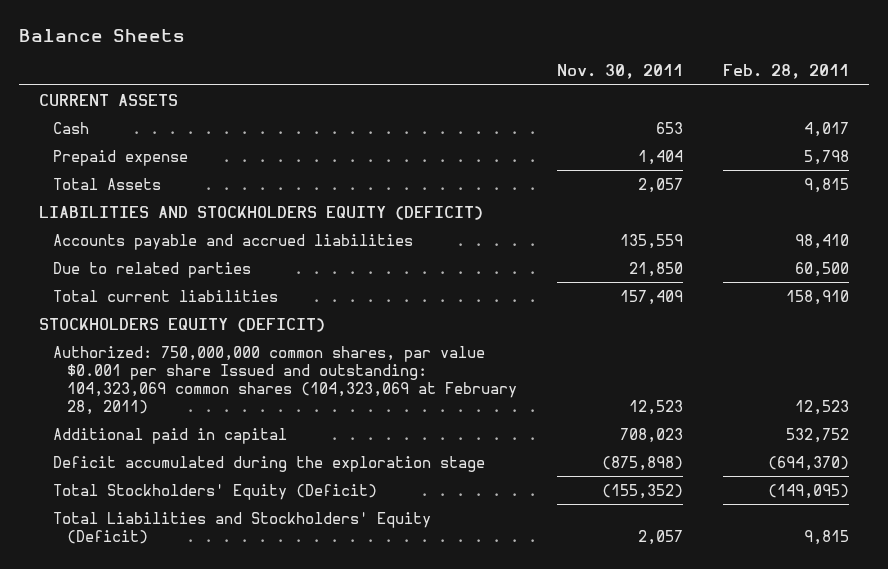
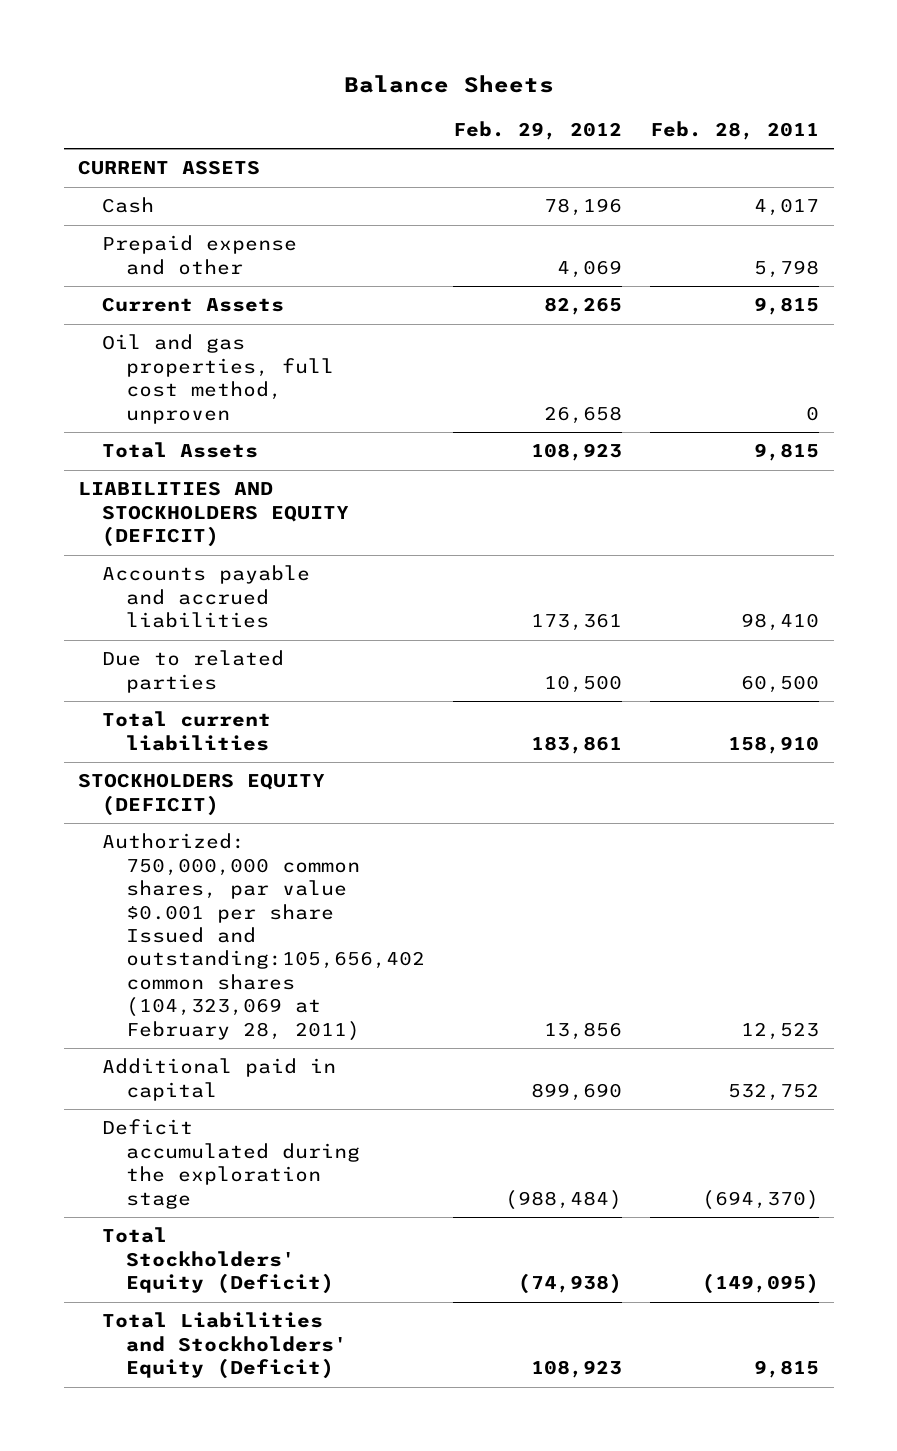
- | Nov. 30, 2011 | Feb. 28, 2011
+ | Feb. 29, 2012 | Feb. 28, 2011
- Prepaid expense | 1,404 | 5,798
+ Prepaid expense and other | 4,069 | 5,798
+ Current Assets | 82,265 | 9,815
+ Oil and gas properties, full cost method, unproven | 26,658 | 0
- Authorized: 750,000,000 common shares, par value $0.001 per share Issued and outstanding: 104,323,069 common shares (104,323,069 at February 28, 2011) | 12,523 | 12,523
+ Authorized: 750,000,000 common shares, par value $0.001 per share Issued and outstanding:105,656,402 common shares (104,323,069 at February 28, 2011) | 13,856 | 12,523

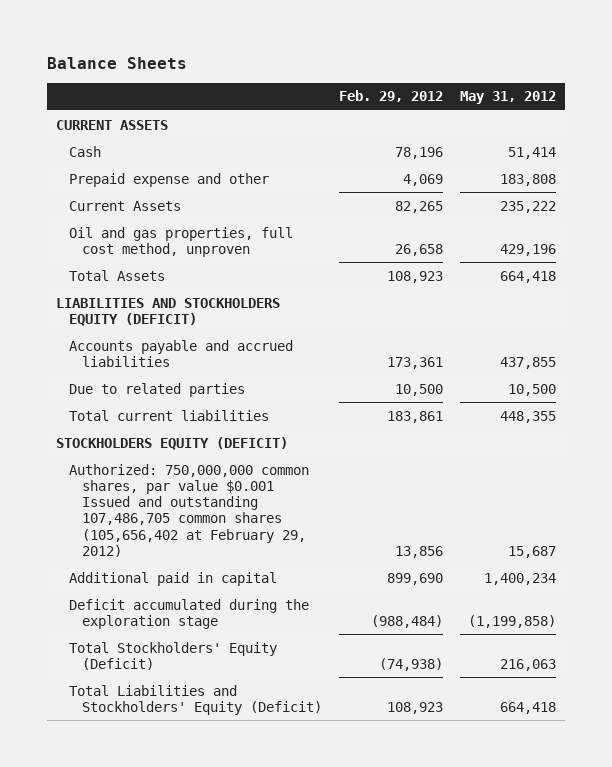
- | Feb. 29, 2012 | Feb. 28, 2011
+ | Feb. 29, 2012 | May 31, 2012
- Authorized: 750,000,000 common shares, par value $0.001 per share Issued and outstanding:105,656,402 common shares (104,323,069 at February 28, 2011) | 13,856 | 12,523
+ Authorized: 750,000,000 common shares, par value $0.001 Issued and outstanding 107,486,705 common shares (105,656,402 at February 29, 2012) | 13,856 | 15,687

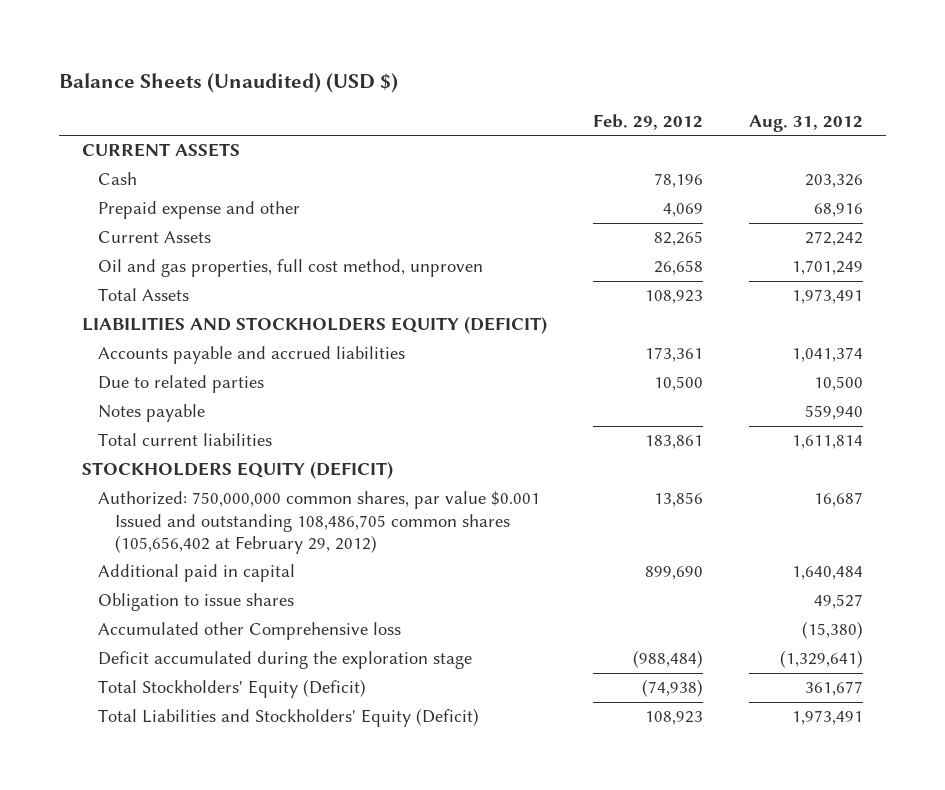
- Balance Sheets
+ Balance Sheets (Unaudited) (USD $)
- | Feb. 29, 2012 | May 31, 2012
+ | Feb. 29, 2012 | Aug. 31, 2012
+ Notes payable | | 559,940
- Authorized: 750,000,000 common shares, par value $0.001 Issued and outstanding 107,486,705 common shares (105,656,402 at February 29, 2012) | 13,856 | 15,687
+ Authorized: 750,000,000 common shares, par value $0.001 Issued and outstanding 108,486,705 common shares (105,656,402 at February 29, 2012) | 13,856 | 16,687
+ Obligation to issue shares | | 49,527
+ Accumulated other Comprehensive loss | | (15,380)

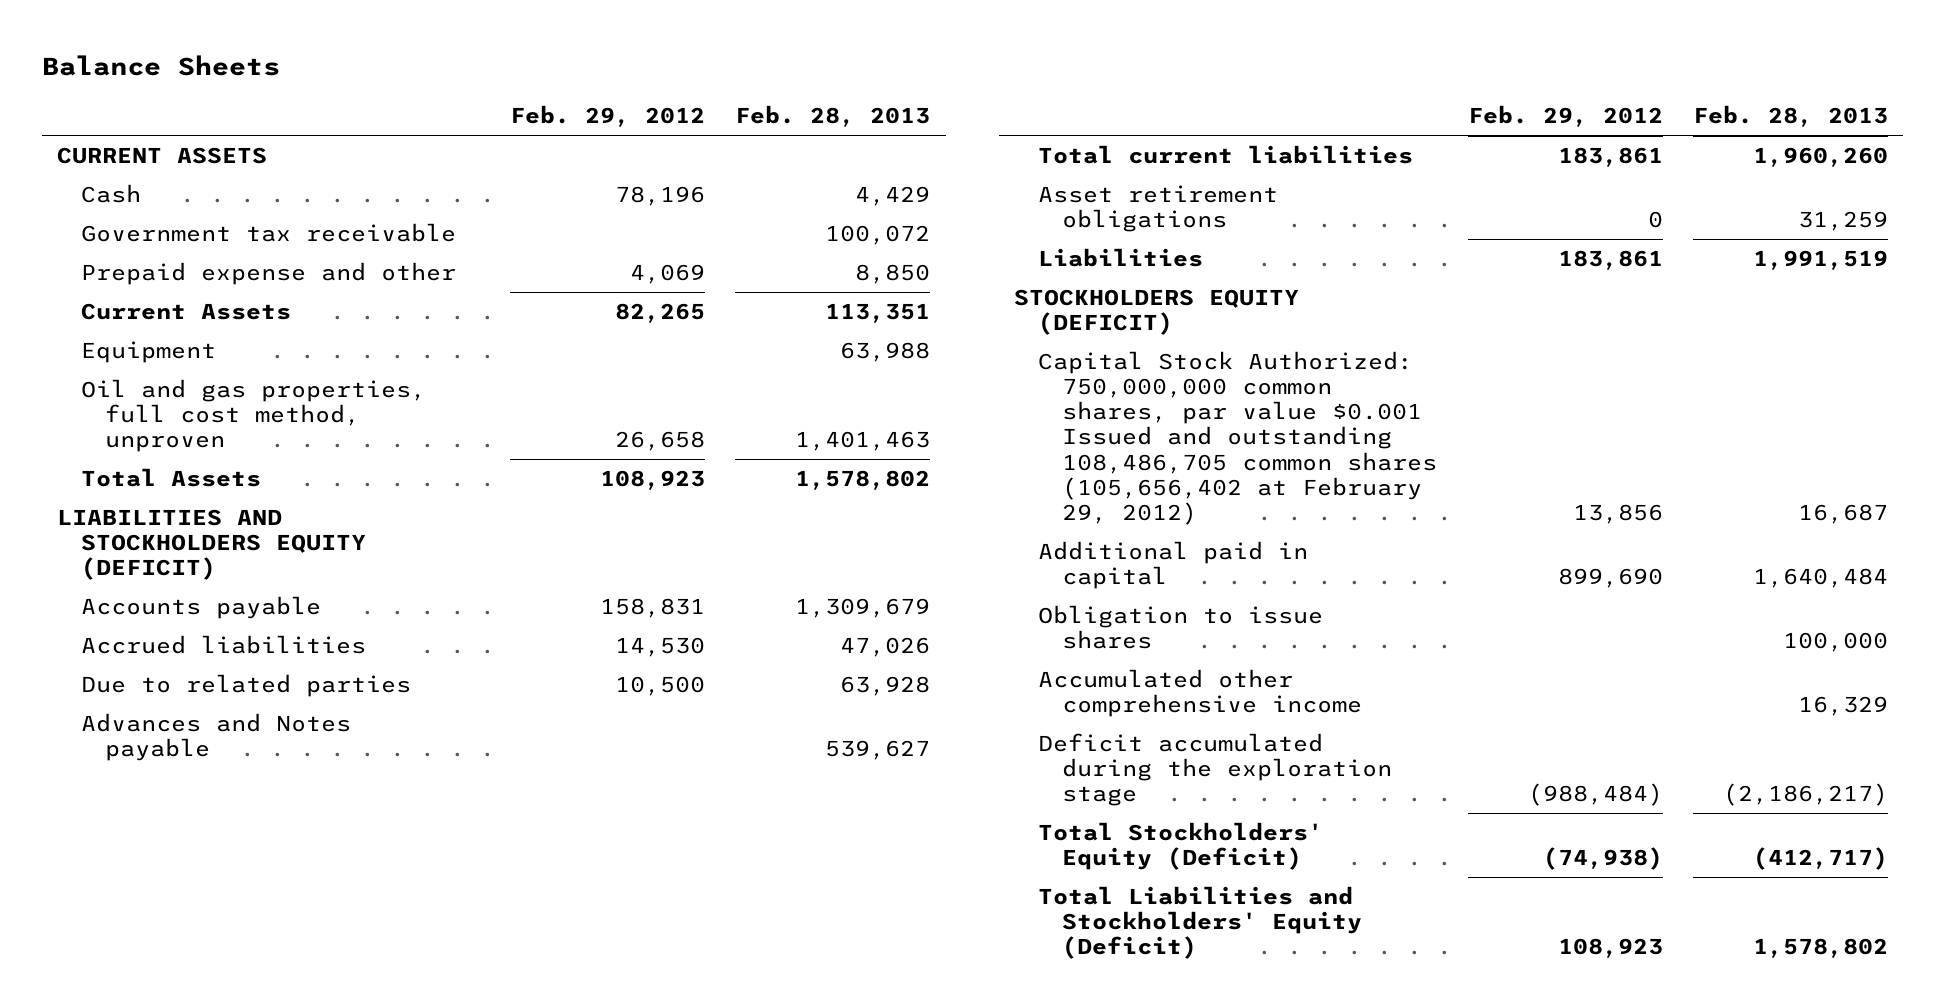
- Balance Sheets (Unaudited) (USD $)
+ Balance Sheets
- | Feb. 29, 2012 | Aug. 31, 2012
+ | Feb. 29, 2012 | Feb. 28, 2013
+ Government tax receivable | | 100,072
+ Equipment | | 63,988
- Accounts payable and accrued liabilities | 173,361 | 1,041,374
+ Accounts payable | 158,831 | 1,309,679
+ Accrued liabilities | 14,530 | 47,026
- Notes payable | | 559,940
+ Advances and Notes payable | | 539,627
+ Asset retirement obligations | 0 | 31,259
+ Liabilities | 183,861 | 1,991,519
- Authorized: 750,000,000 common shares, par value $0.001 Issued and outstanding 108,486,705 common shares (105,656,402 at February 29, 2012) | 13,856 | 16,687
+ Capital Stock Authorized: 750,000,000 common shares, par value $0.001 Issued and outstanding 108,486,705 common shares (105,656,402 at February 29, 2012) | 13,856 | 16,687
- Accumulated other Comprehensive loss | | (15,380)
+ Accumulated other comprehensive income | | 16,329

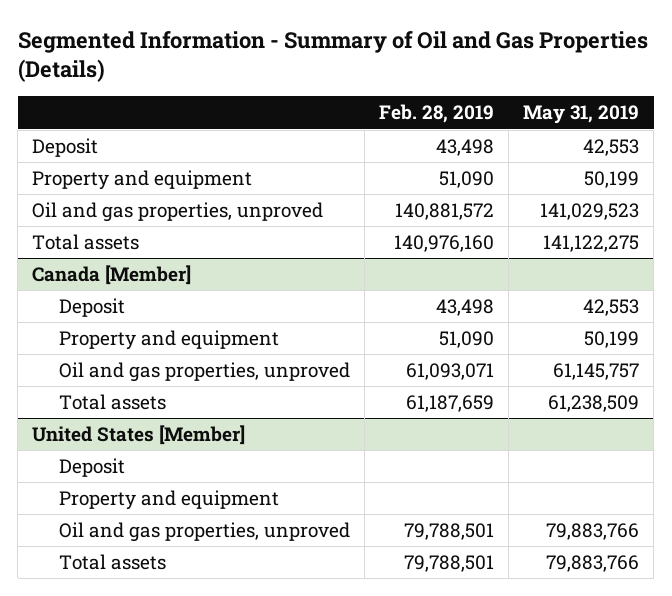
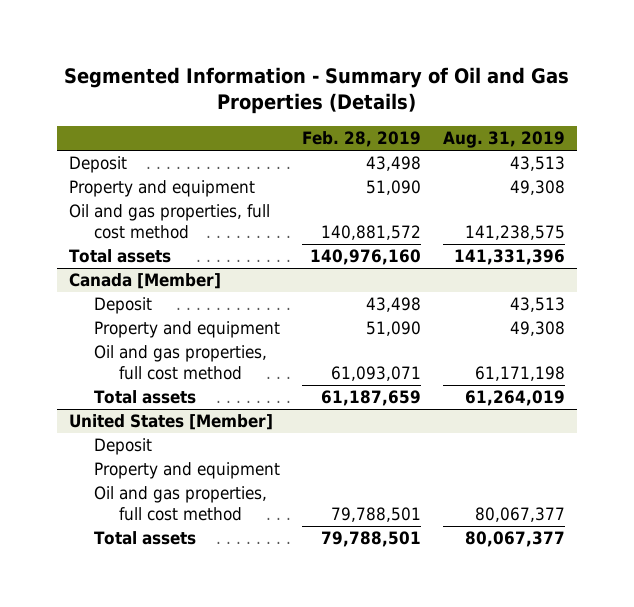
- | Feb. 28, 2019 | May 31, 2019
+ | Feb. 28, 2019 | Aug. 31, 2019
- Oil and gas properties, unproved | 140,881,572 | 141,029,523
+ Oil and gas properties, full cost method | 140,881,572 | 141,238,575
@ Canada [Member]
- Oil and gas properties, unproved | 61,093,071 | 61,145,757
+ Oil and gas properties, full cost method | 61,093,071 | 61,171,198
@ United States [Member]
- Oil and gas properties, unproved | 79,788,501 | 79,883,766
+ Oil and gas properties, full cost method | 79,788,501 | 80,067,377

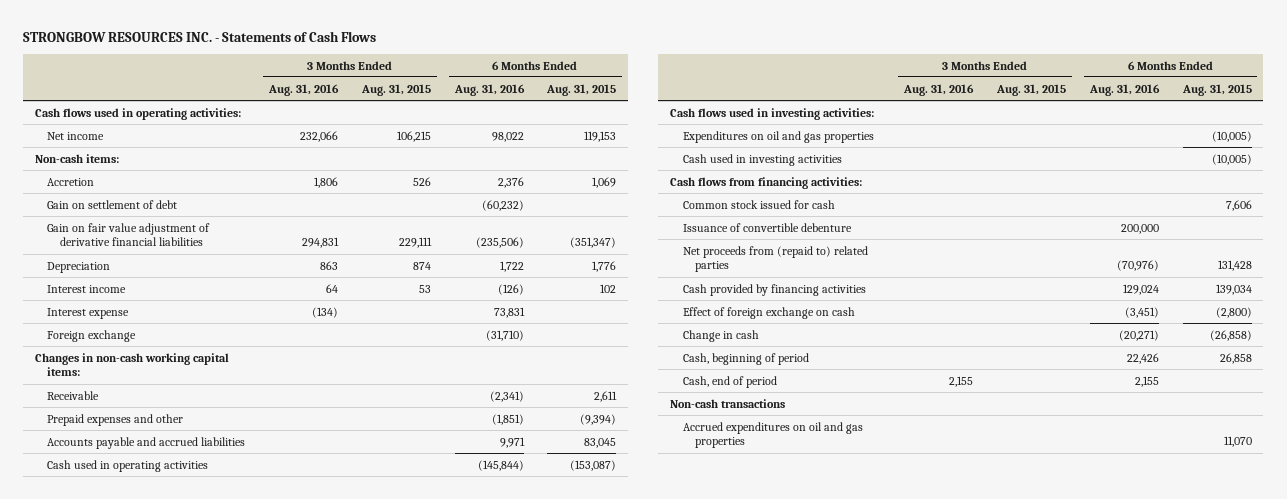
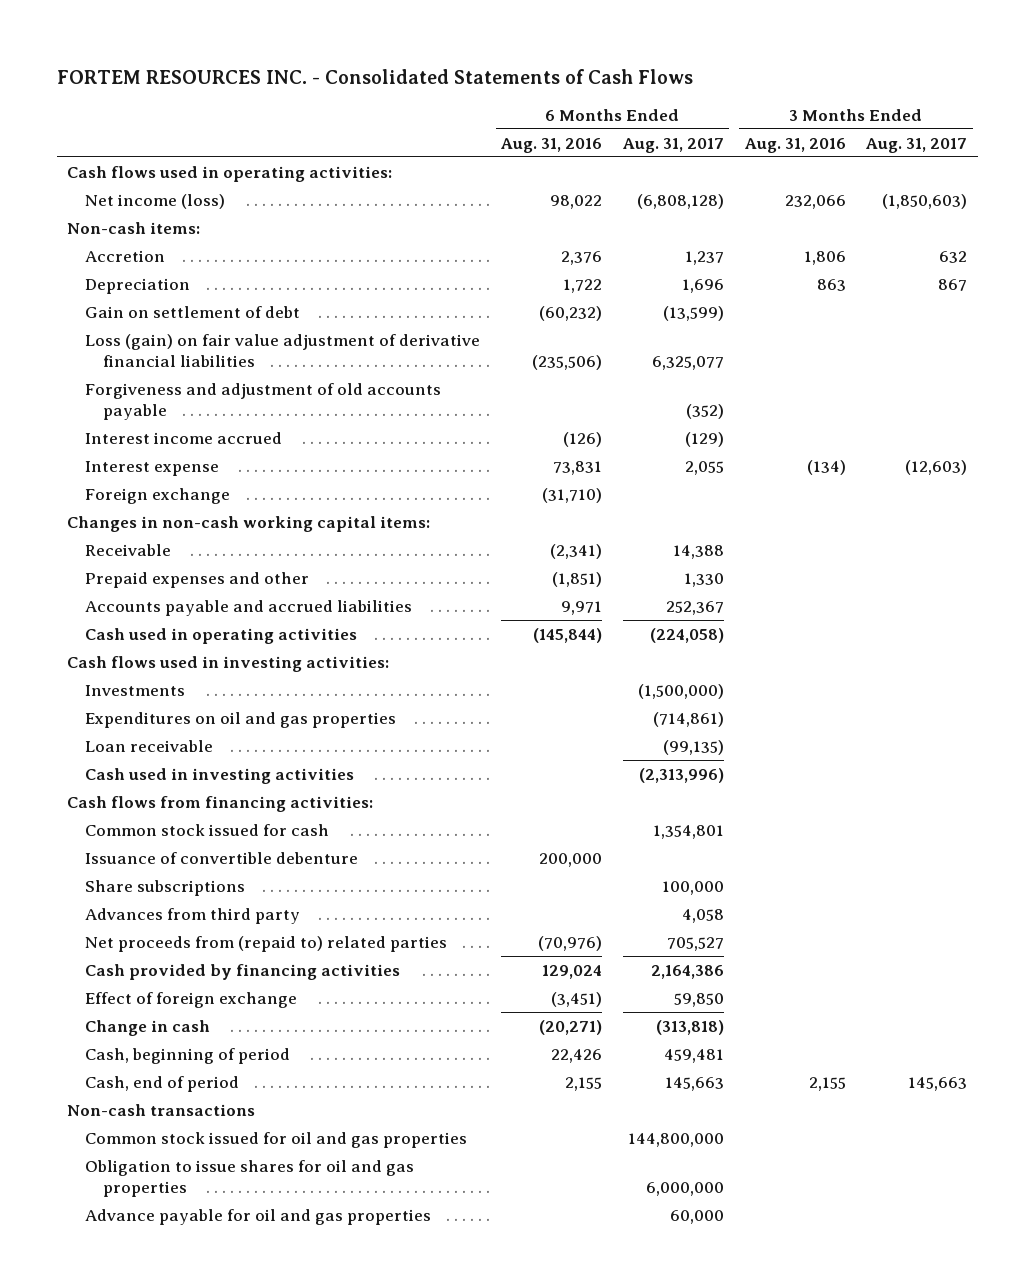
- STRONGBOW RESOURCES INC. - Statements of Cash Flows
+ FORTEM RESOURCES INC. - Consolidated Statements of Cash Flows
- | 3 Months Ended Aug. 31, 2016 | 3 Months Ended Aug. 31, 2015 | 6 Months Ended Aug. 31, 2016 | 6 Months Ended Aug. 31, 2015
+ | 6 Months Ended Aug. 31, 2016 | 6 Months Ended Aug. 31, 2017 | 3 Months Ended Aug. 31, 2016 | 3 Months Ended Aug. 31, 2017
- Net income | 232,066 | 106,215 | 98,022 | 119,153
+ Net income (loss) | 98,022 | (6,808,128) | 232,066 | (1,850,603)
- Gain on fair value adjustment of derivative financial liabilities | 294,831 | 229,111 | (235,506) | (351,347)
- Interest income | 64 | 53 | (126) | 102
moved down: Gain on settlement of debt | (60,232) | (13,599) | |
+ Loss (gain) on fair value adjustment of derivative financial liabilities | (235,506) | 6,325,077 | |
+ Forgiveness and adjustment of old accounts payable | | (352) | |
+ Interest income accrued | (126) | (129) | |
+ Investments | | (1,500,000) | |
+ Loan receivable | | (99,135) | |
+ Share subscriptions | | 100,000 | |
+ Advances from third party | | 4,058 | |
- Effect of foreign exchange on cash | | | (3,451) | (2,800)
+ Effect of foreign exchange | (3,451) | 59,850 | |
- Accrued expenditures on oil and gas properties | | | | 11,070
+ Common stock issued for oil and gas properties | | 144,800,000 | |
+ Obligation to issue shares for oil and gas properties | | 6,000,000 | |
+ Advance payable for oil and gas properties | | 60,000 | |

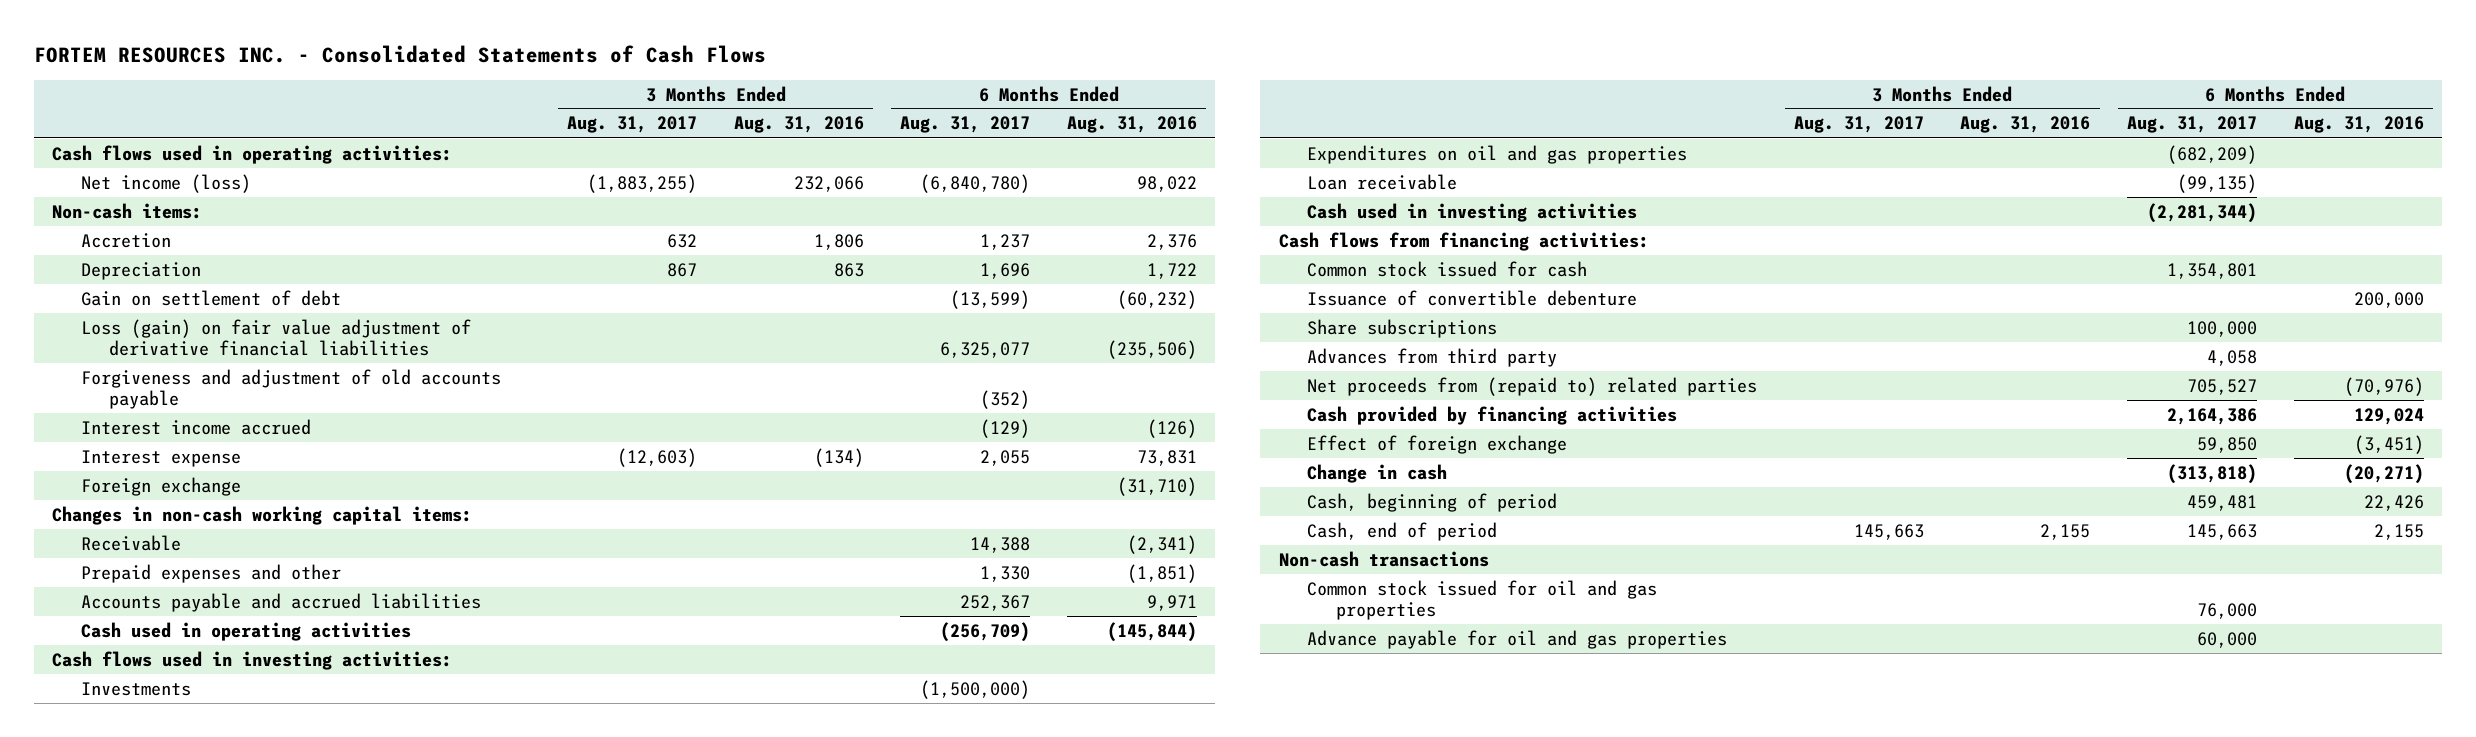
- | 6 Months Ended Aug. 31, 2016 | 6 Months Ended Aug. 31, 2017 | 3 Months Ended Aug. 31, 2016 | 3 Months Ended Aug. 31, 2017
+ | 3 Months Ended Aug. 31, 2017 | 3 Months Ended Aug. 31, 2016 | 6 Months Ended Aug. 31, 2017 | 6 Months Ended Aug. 31, 2016
- Net income (loss) | 98,022 | (6,808,128) | 232,066 | (1,850,603)
+ Net income (loss) | (1,883,255) | 232,066 | (6,840,780) | 98,022
- Cash used in operating activities | (145,844) | (224,058) | |
+ Cash used in operating activities | | | (256,709) | (145,844)
- Expenditures on oil and gas properties | | (714,861) | |
+ Expenditures on oil and gas properties | | | (682,209) |
- Cash used in investing activities | | (2,313,996) | |
+ Cash used in investing activities | | | (2,281,344) |
- Common stock issued for oil and gas properties | | 144,800,000 | |
- Obligation to issue shares for oil and gas properties | | 6,000,000 | |
+ Common stock issued for oil and gas properties | | | 76,000 |

